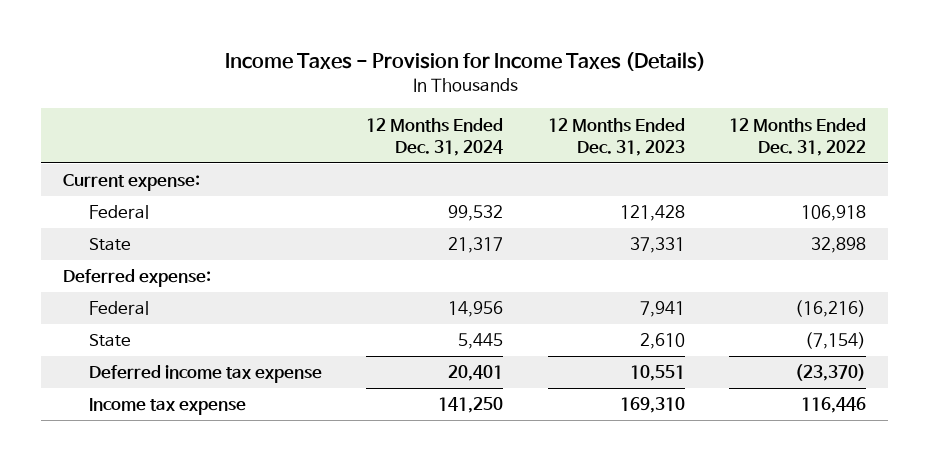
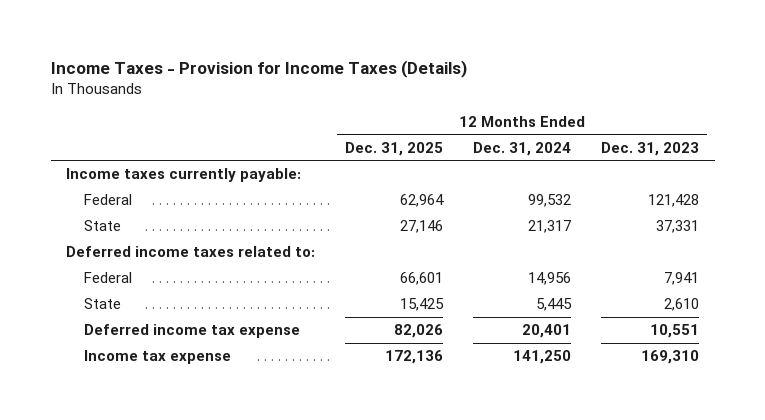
- | 12 Months Ended Dec. 31, 2024 | 12 Months Ended Dec. 31, 2023 | 12 Months Ended Dec. 31, 2022
+ | 12 Months Ended Dec. 31, 2025 | 12 Months Ended Dec. 31, 2024 | 12 Months Ended Dec. 31, 2023
- Current expense:
+ Income taxes currently payable:
- Deferred expense:
+ Deferred income taxes related to:

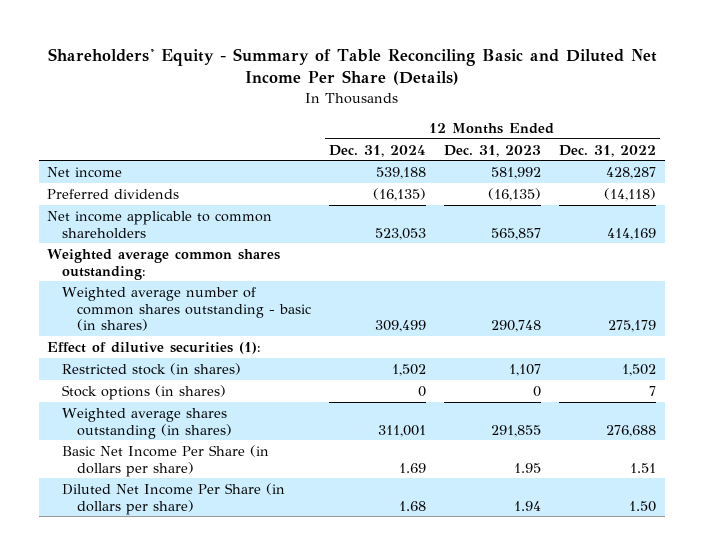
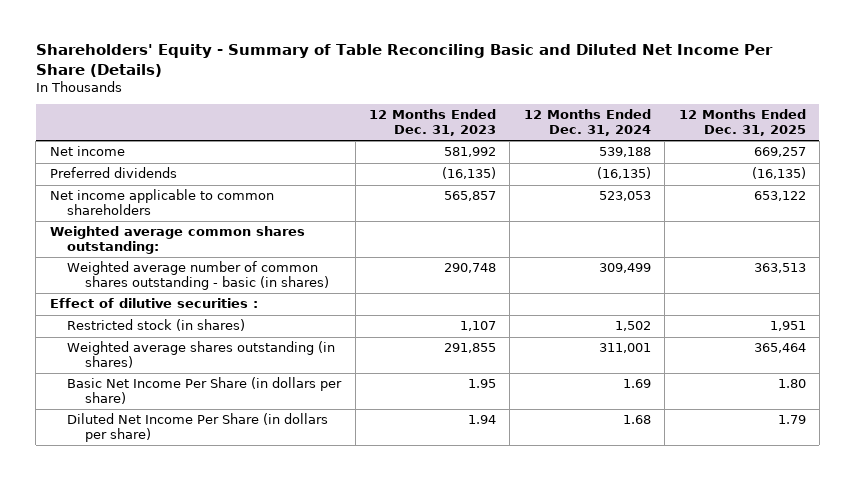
- | 12 Months Ended Dec. 31, 2024 | 12 Months Ended Dec. 31, 2023 | 12 Months Ended Dec. 31, 2022
+ | 12 Months Ended Dec. 31, 2023 | 12 Months Ended Dec. 31, 2024 | 12 Months Ended Dec. 31, 2025
- Effect of dilutive securities (1):
+ Effect of dilutive securities :
- Stock options (in shares) | 0 | 0 | 7

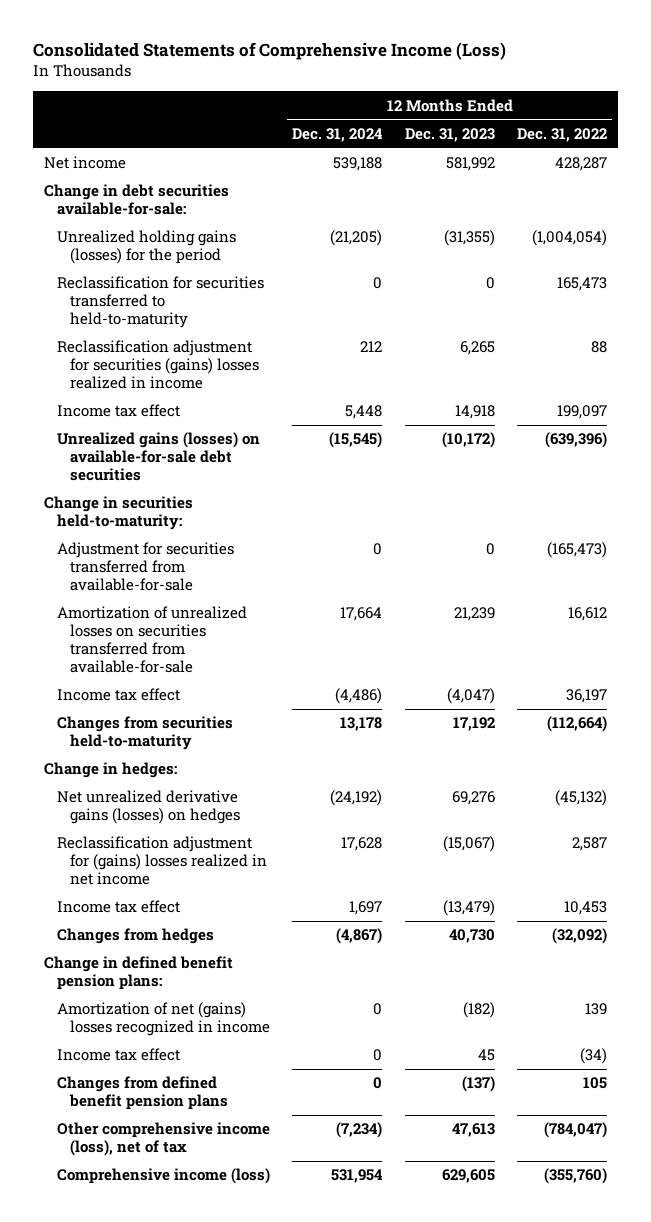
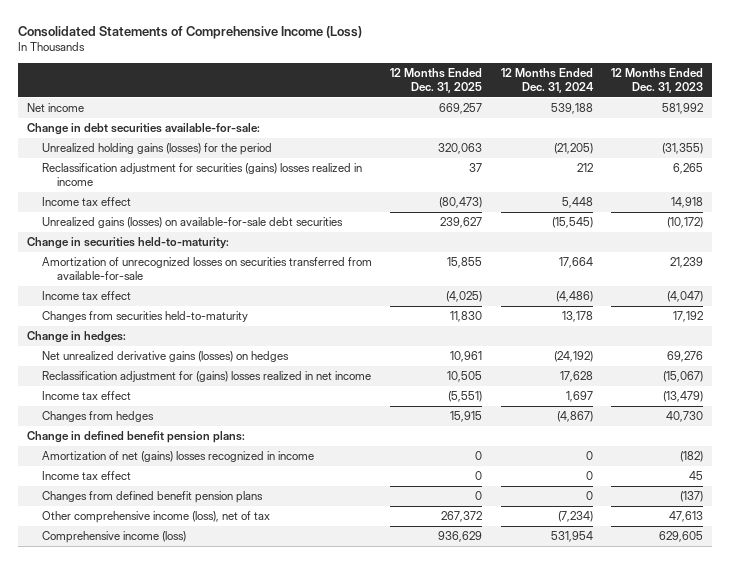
- | 12 Months Ended Dec. 31, 2024 | 12 Months Ended Dec. 31, 2023 | 12 Months Ended Dec. 31, 2022
+ | 12 Months Ended Dec. 31, 2025 | 12 Months Ended Dec. 31, 2024 | 12 Months Ended Dec. 31, 2023
- Reclassification for securities transferred to held-to-maturity | 0 | 0 | 165,473
- Adjustment for securities transferred from available-for-sale | 0 | 0 | (165,473)
- Amortization of unrealized losses on securities transferred from available-for-sale | 17,664 | 21,239 | 16,612
+ Amortization of unrecognized losses on securities transferred from available-for-sale | 15,855 | 17,664 | 21,239

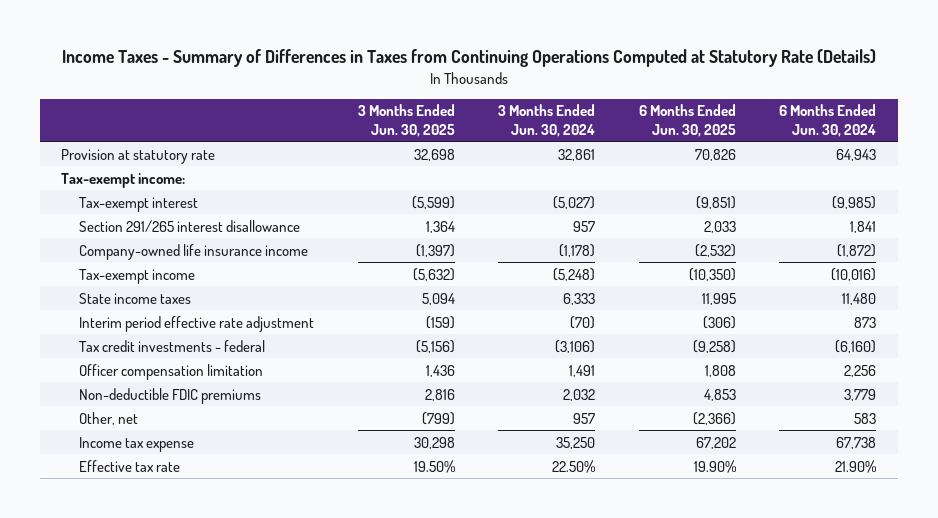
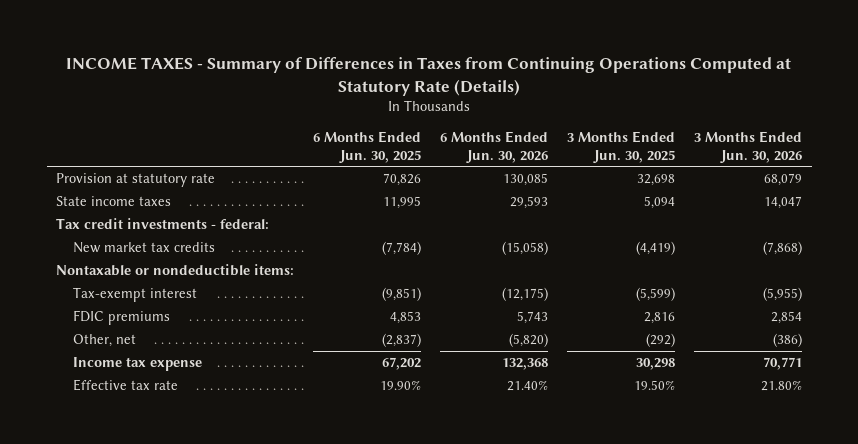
- Income Taxes - Summary of Differences in Taxes from Continuing Operations Computed at Statutory Rate (Details)
+ INCOME TAXES - Summary of Differences in Taxes from Continuing Operations Computed at Statutory Rate (Details)
- | 3 Months Ended Jun. 30, 2025 | 3 Months Ended Jun. 30, 2024 | 6 Months Ended Jun. 30, 2025 | 6 Months Ended Jun. 30, 2024
+ | 6 Months Ended Jun. 30, 2025 | 6 Months Ended Jun. 30, 2026 | 3 Months Ended Jun. 30, 2025 | 3 Months Ended Jun. 30, 2026
- Tax-exempt income:
- Section 291/265 interest disallowance | 1,364 | 957 | 2,033 | 1,841
- Company-owned life insurance income | (1,397) | (1,178) | (2,532) | (1,872)
- Tax-exempt income | (5,632) | (5,248) | (10,350) | (10,016)
- Interim period effective rate adjustment | (159) | (70) | (306) | 873
- Tax credit investments - federal | (5,156) | (3,106) | (9,258) | (6,160)
- Officer compensation limitation | 1,436 | 1,491 | 1,808 | 2,256
- Non-deductible FDIC premiums | 2,816 | 2,032 | 4,853 | 3,779
- Other, net | (799) | 957 | (2,366) | 583
+ Tax credit investments - federal:
+ New market tax credits | (7,784) | (15,058) | (4,419) | (7,868)
+ Nontaxable or nondeductible items:
moved down: Tax-exempt interest | (9,851) | (12,175) | (5,599) | (5,955)
+ FDIC premiums | 4,853 | 5,743 | 2,816 | 2,854
+ Other, net | (2,837) | (5,820) | (292) | (386)

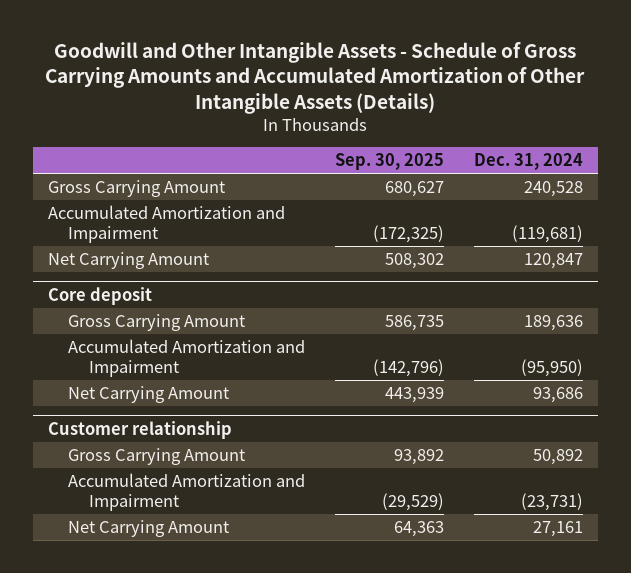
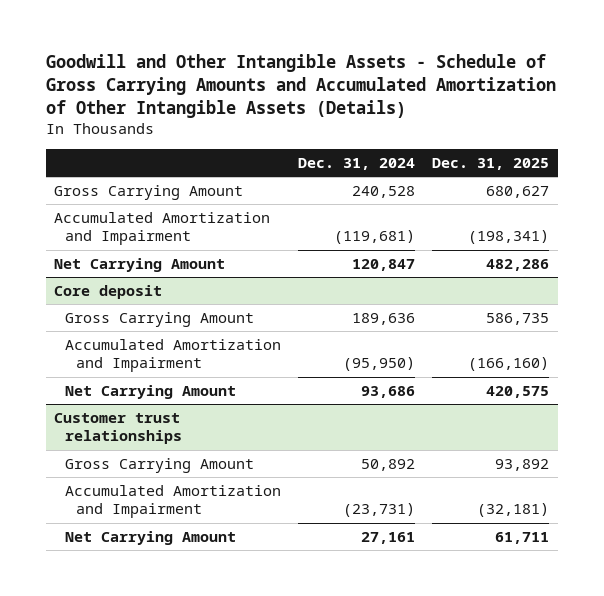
- | Sep. 30, 2025 | Dec. 31, 2024
+ | Dec. 31, 2024 | Dec. 31, 2025
- Customer relationship
+ Customer trust relationships

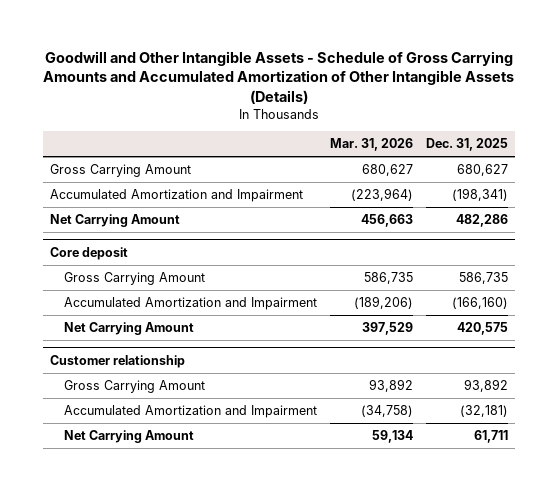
- | Dec. 31, 2024 | Dec. 31, 2025
+ | Mar. 31, 2026 | Dec. 31, 2025
- Customer trust relationships
+ Customer relationship

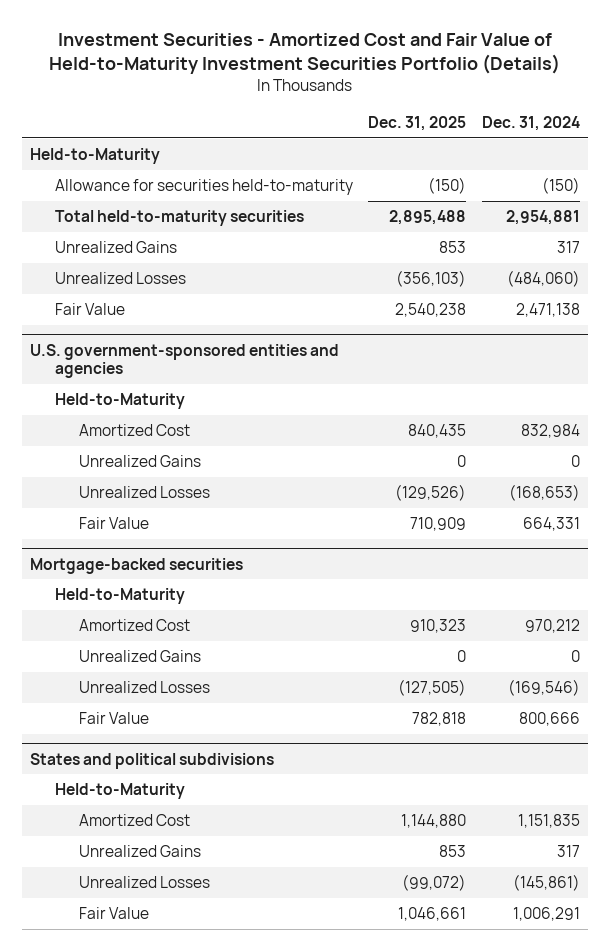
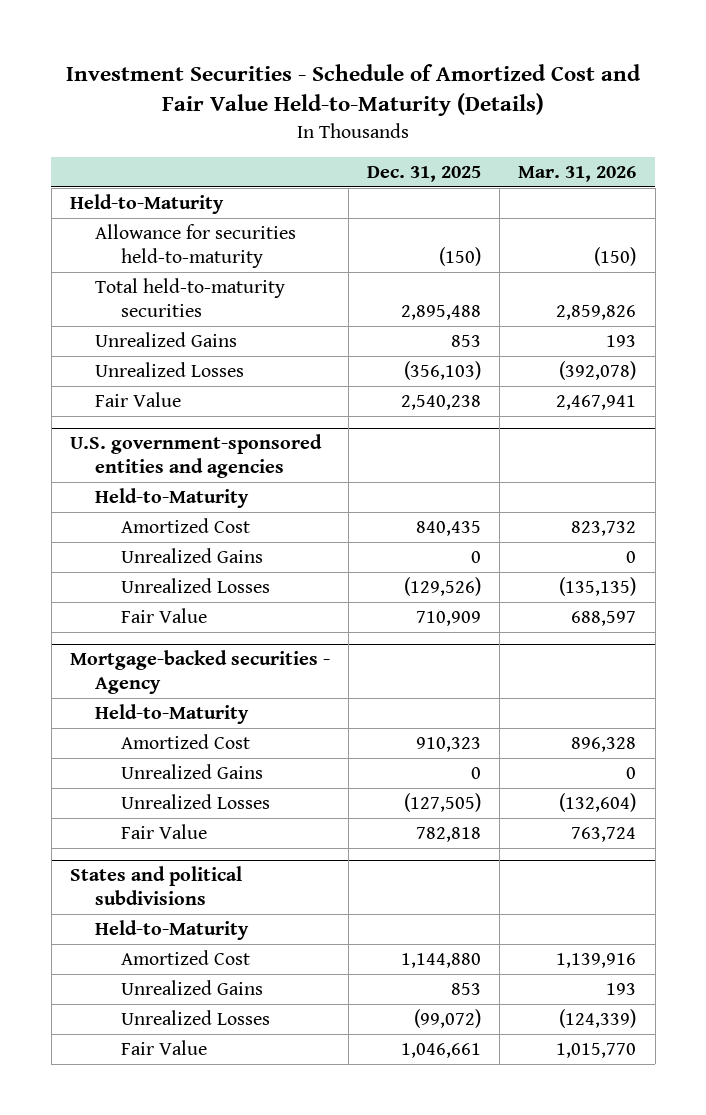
- Investment Securities - Amortized Cost and Fair Value of Held-to-Maturity Investment Securities Portfolio (Details)
+ Investment Securities - Schedule of Amortized Cost and Fair Value Held-to-Maturity (Details)
- | Dec. 31, 2025 | Dec. 31, 2024
+ | Dec. 31, 2025 | Mar. 31, 2026
- Mortgage-backed securities
+ Mortgage-backed securities - Agency

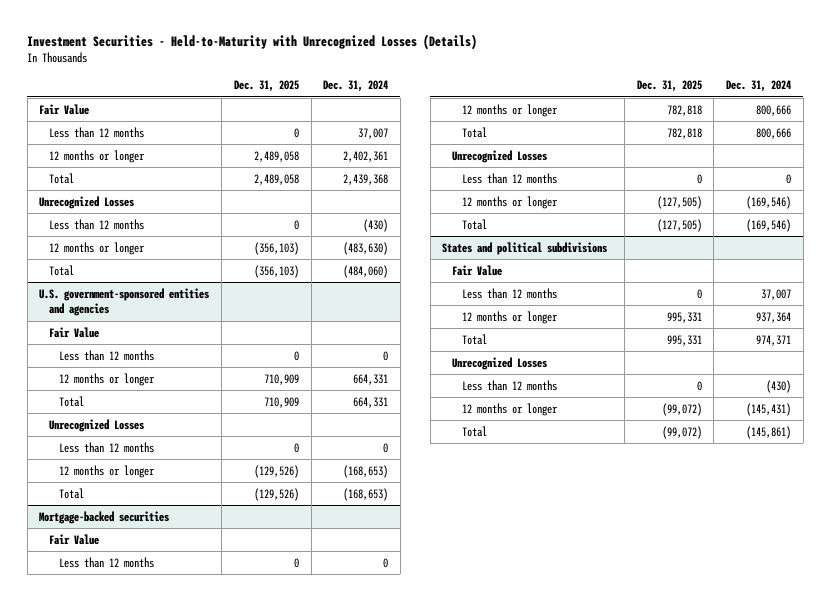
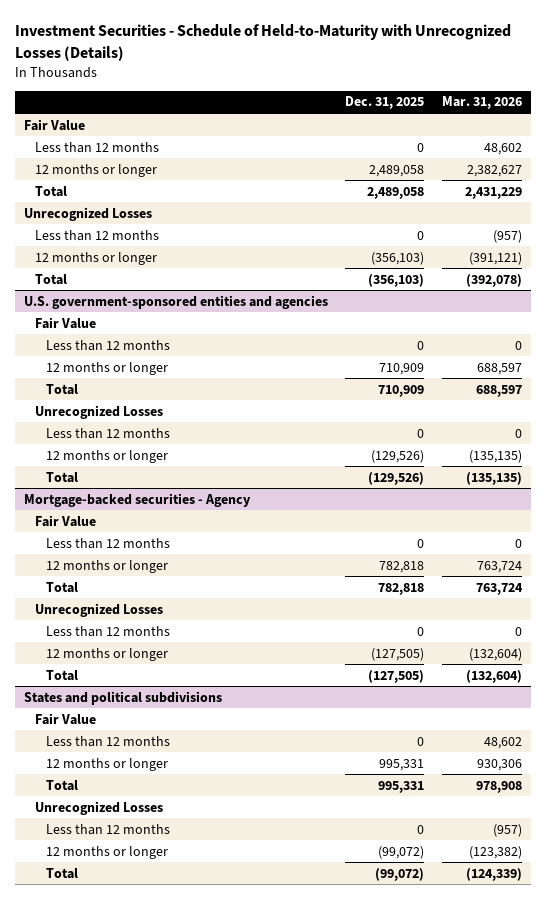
- Investment Securities - Held-to-Maturity with Unrecognized Losses (Details)
+ Investment Securities - Schedule of Held-to-Maturity with Unrecognized Losses (Details)
- | Dec. 31, 2025 | Dec. 31, 2024
+ | Dec. 31, 2025 | Mar. 31, 2026
- Mortgage-backed securities
+ Mortgage-backed securities - Agency

